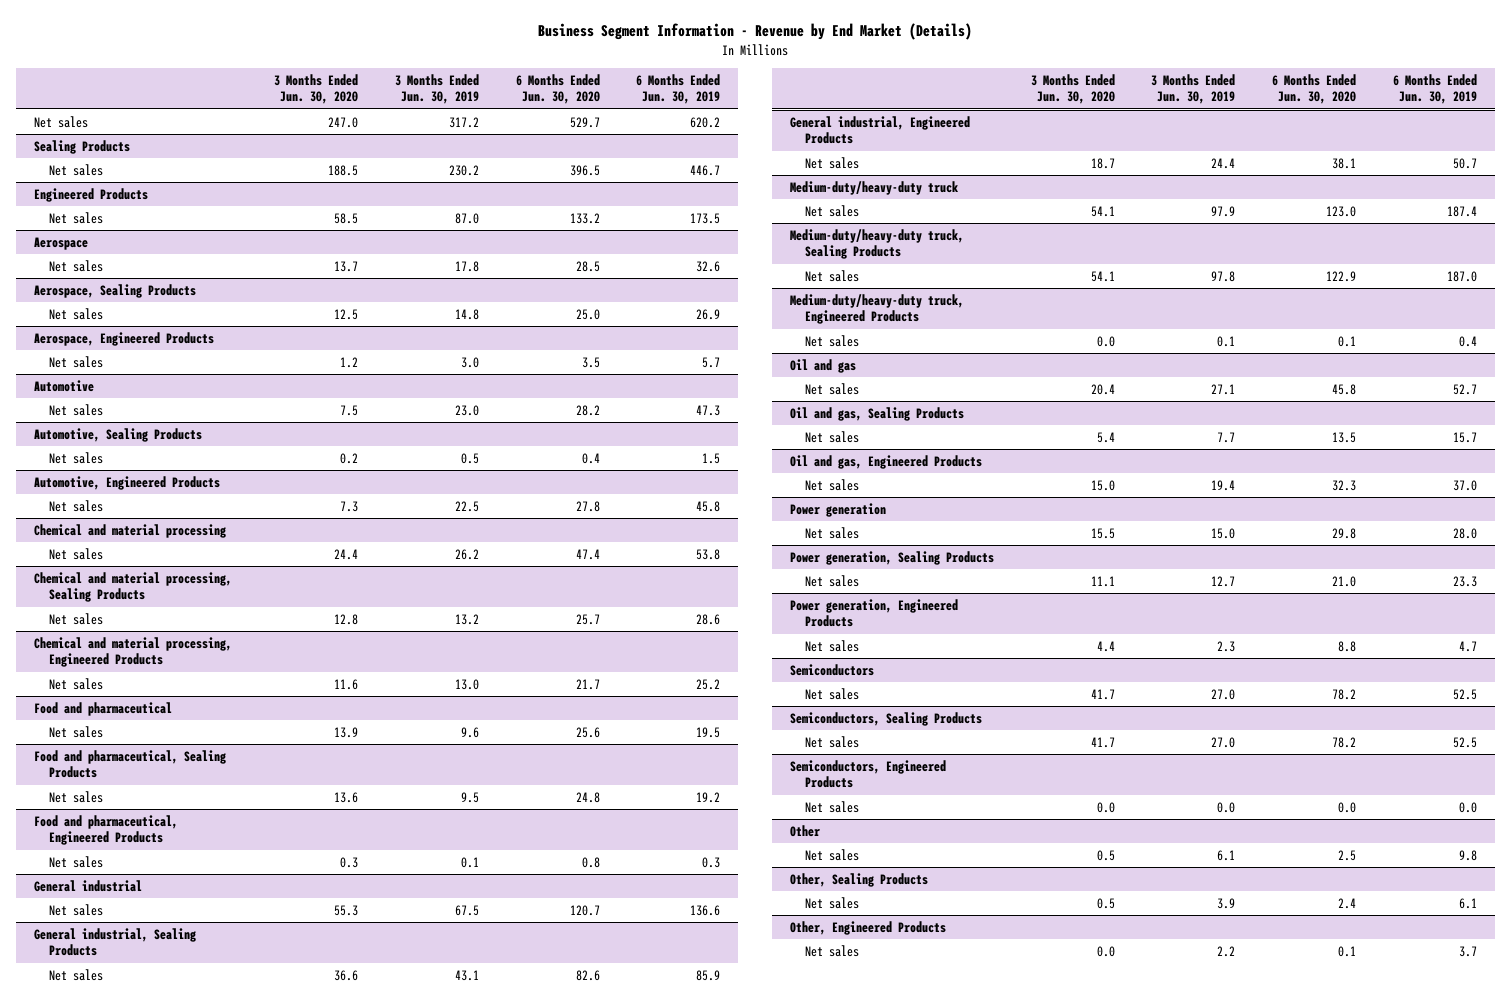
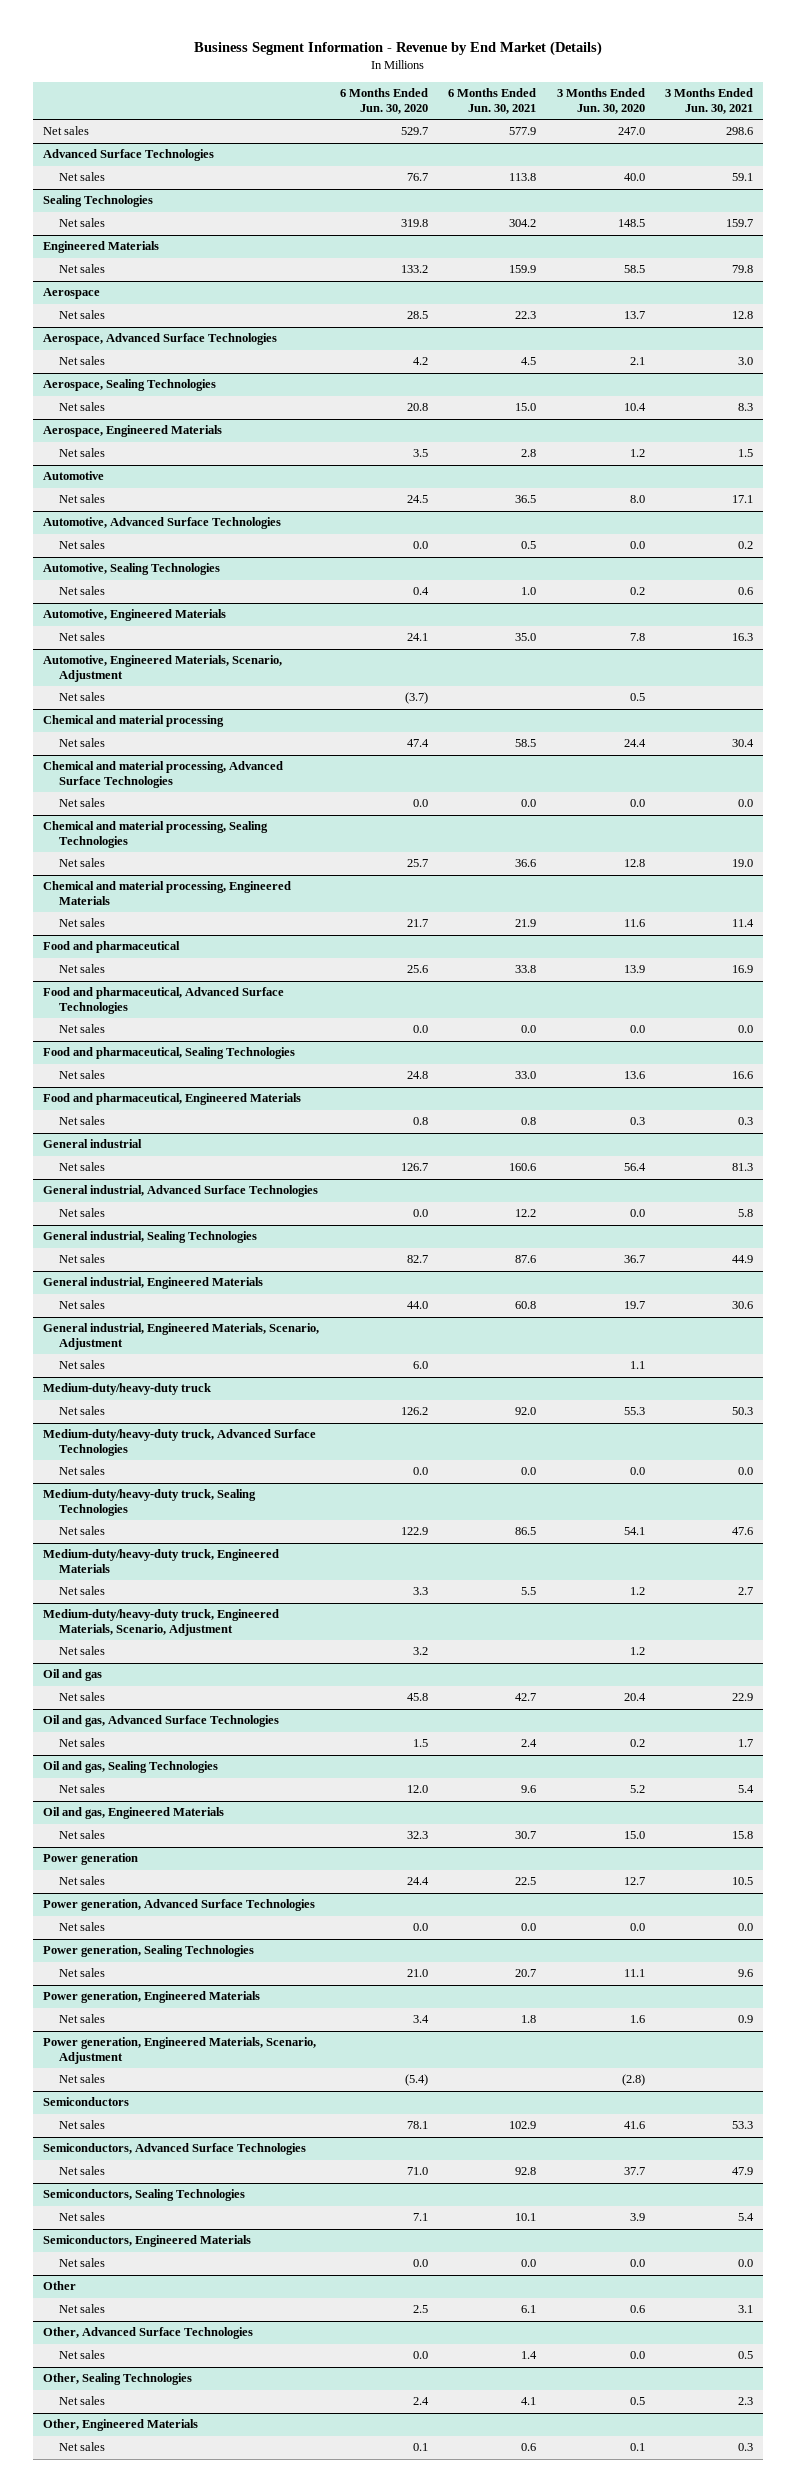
- | 3 Months Ended Jun. 30, 2020 | 3 Months Ended Jun. 30, 2019 | 6 Months Ended Jun. 30, 2020 | 6 Months Ended Jun. 30, 2019
+ | 6 Months Ended Jun. 30, 2020 | 6 Months Ended Jun. 30, 2021 | 3 Months Ended Jun. 30, 2020 | 3 Months Ended Jun. 30, 2021
- Sealing Products
- Net sales | 188.5 | 230.2 | 396.5 | 446.7
- Engineered Products
+ Advanced Surface Technologies
+ Net sales | 76.7 | 113.8 | 40.0 | 59.1
+ Sealing Technologies
+ Net sales | 319.8 | 304.2 | 148.5 | 159.7
+ Engineered Materials
- Aerospace, Sealing Products
- Net sales | 12.5 | 14.8 | 25.0 | 26.9
- Aerospace, Engineered Products
+ Aerospace, Advanced Surface Technologies
+ Net sales | 4.2 | 4.5 | 2.1 | 3.0
+ Aerospace, Sealing Technologies
+ Net sales | 20.8 | 15.0 | 10.4 | 8.3
+ Aerospace, Engineered Materials
@ Automotive
- Net sales | 7.5 | 23.0 | 28.2 | 47.3
- Automotive, Sealing Products
@ Automotive
+ Net sales | 24.5 | 36.5 | 8.0 | 17.1
+ Automotive, Advanced Surface Technologies
+ Net sales | 0.0 | 0.5 | 0.0 | 0.2
+ Automotive, Sealing Technologies
- Automotive, Engineered Products
- Net sales | 7.3 | 22.5 | 27.8 | 45.8
+ Automotive, Engineered Materials
+ Net sales | 24.1 | 35.0 | 7.8 | 16.3
+ Automotive, Engineered Materials, Scenario, Adjustment
+ Net sales | (3.7) | | 0.5 |
- Chemical and material processing, Sealing Products
+ Chemical and material processing, Advanced Surface Technologies
+ Net sales | 0.0 | 0.0 | 0.0 | 0.0
+ Chemical and material processing, Sealing Technologies
- Chemical and material processing, Engineered Products
+ Chemical and material processing, Engineered Materials
- Food and pharmaceutical, Sealing Products
+ Food and pharmaceutical, Advanced Surface Technologies
+ Net sales | 0.0 | 0.0 | 0.0 | 0.0
+ Food and pharmaceutical, Sealing Technologies
- Food and pharmaceutical, Engineered Products
+ Food and pharmaceutical, Engineered Materials
@ General industrial
- Net sales | 55.3 | 67.5 | 120.7 | 136.6
- General industrial, Sealing Products
- Net sales | 36.6 | 43.1 | 82.6 | 85.9
- General industrial, Engineered Products
- Net sales | 18.7 | 24.4 | 38.1 | 50.7
@ General industrial
+ Net sales | 126.7 | 160.6 | 56.4 | 81.3
+ General industrial, Advanced Surface Technologies
+ Net sales | 0.0 | 12.2 | 0.0 | 5.8
+ General industrial, Sealing Technologies
+ Net sales | 82.7 | 87.6 | 36.7 | 44.9
+ General industrial, Engineered Materials
+ Net sales | 44.0 | 60.8 | 19.7 | 30.6
+ General industrial, Engineered Materials, Scenario, Adjustment
+ Net sales | 6.0 | | 1.1 |
@ Medium-duty/heavy-duty truck
- Net sales | 54.1 | 97.9 | 123.0 | 187.4
- Medium-duty/heavy-duty truck, Sealing Products
@ Medium-duty/heavy-duty truck
+ Net sales | 126.2 | 92.0 | 55.3 | 50.3
+ Medium-duty/heavy-duty truck, Advanced Surface Technologies
+ Net sales | 0.0 | 0.0 | 0.0 | 0.0
+ Medium-duty/heavy-duty truck, Sealing Technologies
- Medium-duty/heavy-duty truck, Engineered Products
- Net sales | 0.0 | 0.1 | 0.1 | 0.4
+ Medium-duty/heavy-duty truck, Engineered Materials
+ Net sales | 3.3 | 5.5 | 1.2 | 2.7
+ Medium-duty/heavy-duty truck, Engineered Materials, Scenario, Adjustment
+ Net sales | 3.2 | | 1.2 |
- Oil and gas, Sealing Products
- Net sales | 5.4 | 7.7 | 13.5 | 15.7
- Oil and gas, Engineered Products
+ Oil and gas, Advanced Surface Technologies
+ Net sales | 1.5 | 2.4 | 0.2 | 1.7
+ Oil and gas, Sealing Technologies
+ Net sales | 12.0 | 9.6 | 5.2 | 5.4
+ Oil and gas, Engineered Materials
@ Power generation
- Net sales | 15.5 | 15.0 | 29.8 | 28.0
- Power generation, Sealing Products
@ Power generation
+ Net sales | 24.4 | 22.5 | 12.7 | 10.5
+ Power generation, Advanced Surface Technologies
+ Net sales | 0.0 | 0.0 | 0.0 | 0.0
+ Power generation, Sealing Technologies
- Power generation, Engineered Products
- Net sales | 4.4 | 2.3 | 8.8 | 4.7
+ Power generation, Engineered Materials
+ Net sales | 3.4 | 1.8 | 1.6 | 0.9
+ Power generation, Engineered Materials, Scenario, Adjustment
+ Net sales | (5.4) | | (2.8) |
@ Semiconductors
- Net sales | 41.7 | 27.0 | 78.2 | 52.5
- Semiconductors, Sealing Products
- Net sales | 41.7 | 27.0 | 78.2 | 52.5
- Semiconductors, Engineered Products
@ Semiconductors
+ Net sales | 78.1 | 102.9 | 41.6 | 53.3
+ Semiconductors, Advanced Surface Technologies
+ Net sales | 71.0 | 92.8 | 37.7 | 47.9
+ Semiconductors, Sealing Technologies
+ Net sales | 7.1 | 10.1 | 3.9 | 5.4
+ Semiconductors, Engineered Materials
@ Other
- Net sales | 0.5 | 6.1 | 2.5 | 9.8
- Other, Sealing Products
@ Other
+ Net sales | 2.5 | 6.1 | 0.6 | 3.1
+ Other, Advanced Surface Technologies
+ Net sales | 0.0 | 1.4 | 0.0 | 0.5
+ Other, Sealing Technologies
- Other, Engineered Products
- Net sales | 0.0 | 2.2 | 0.1 | 3.7
+ Other, Engineered Materials
+ Net sales | 0.1 | 0.6 | 0.1 | 0.3

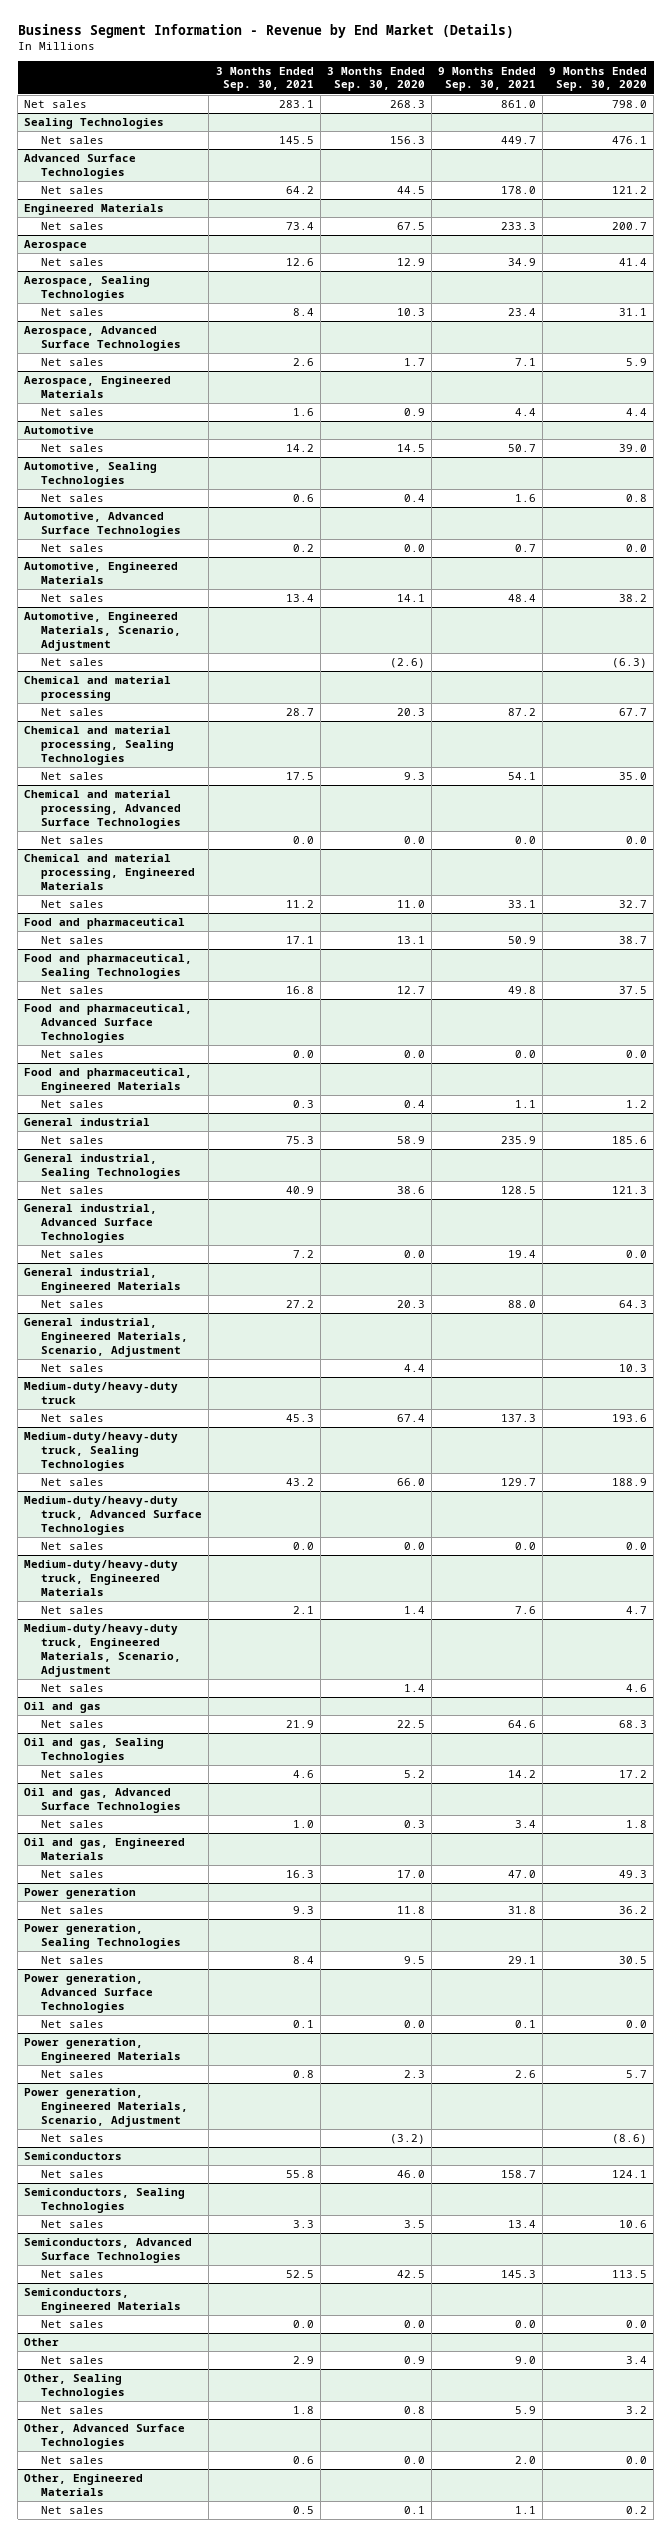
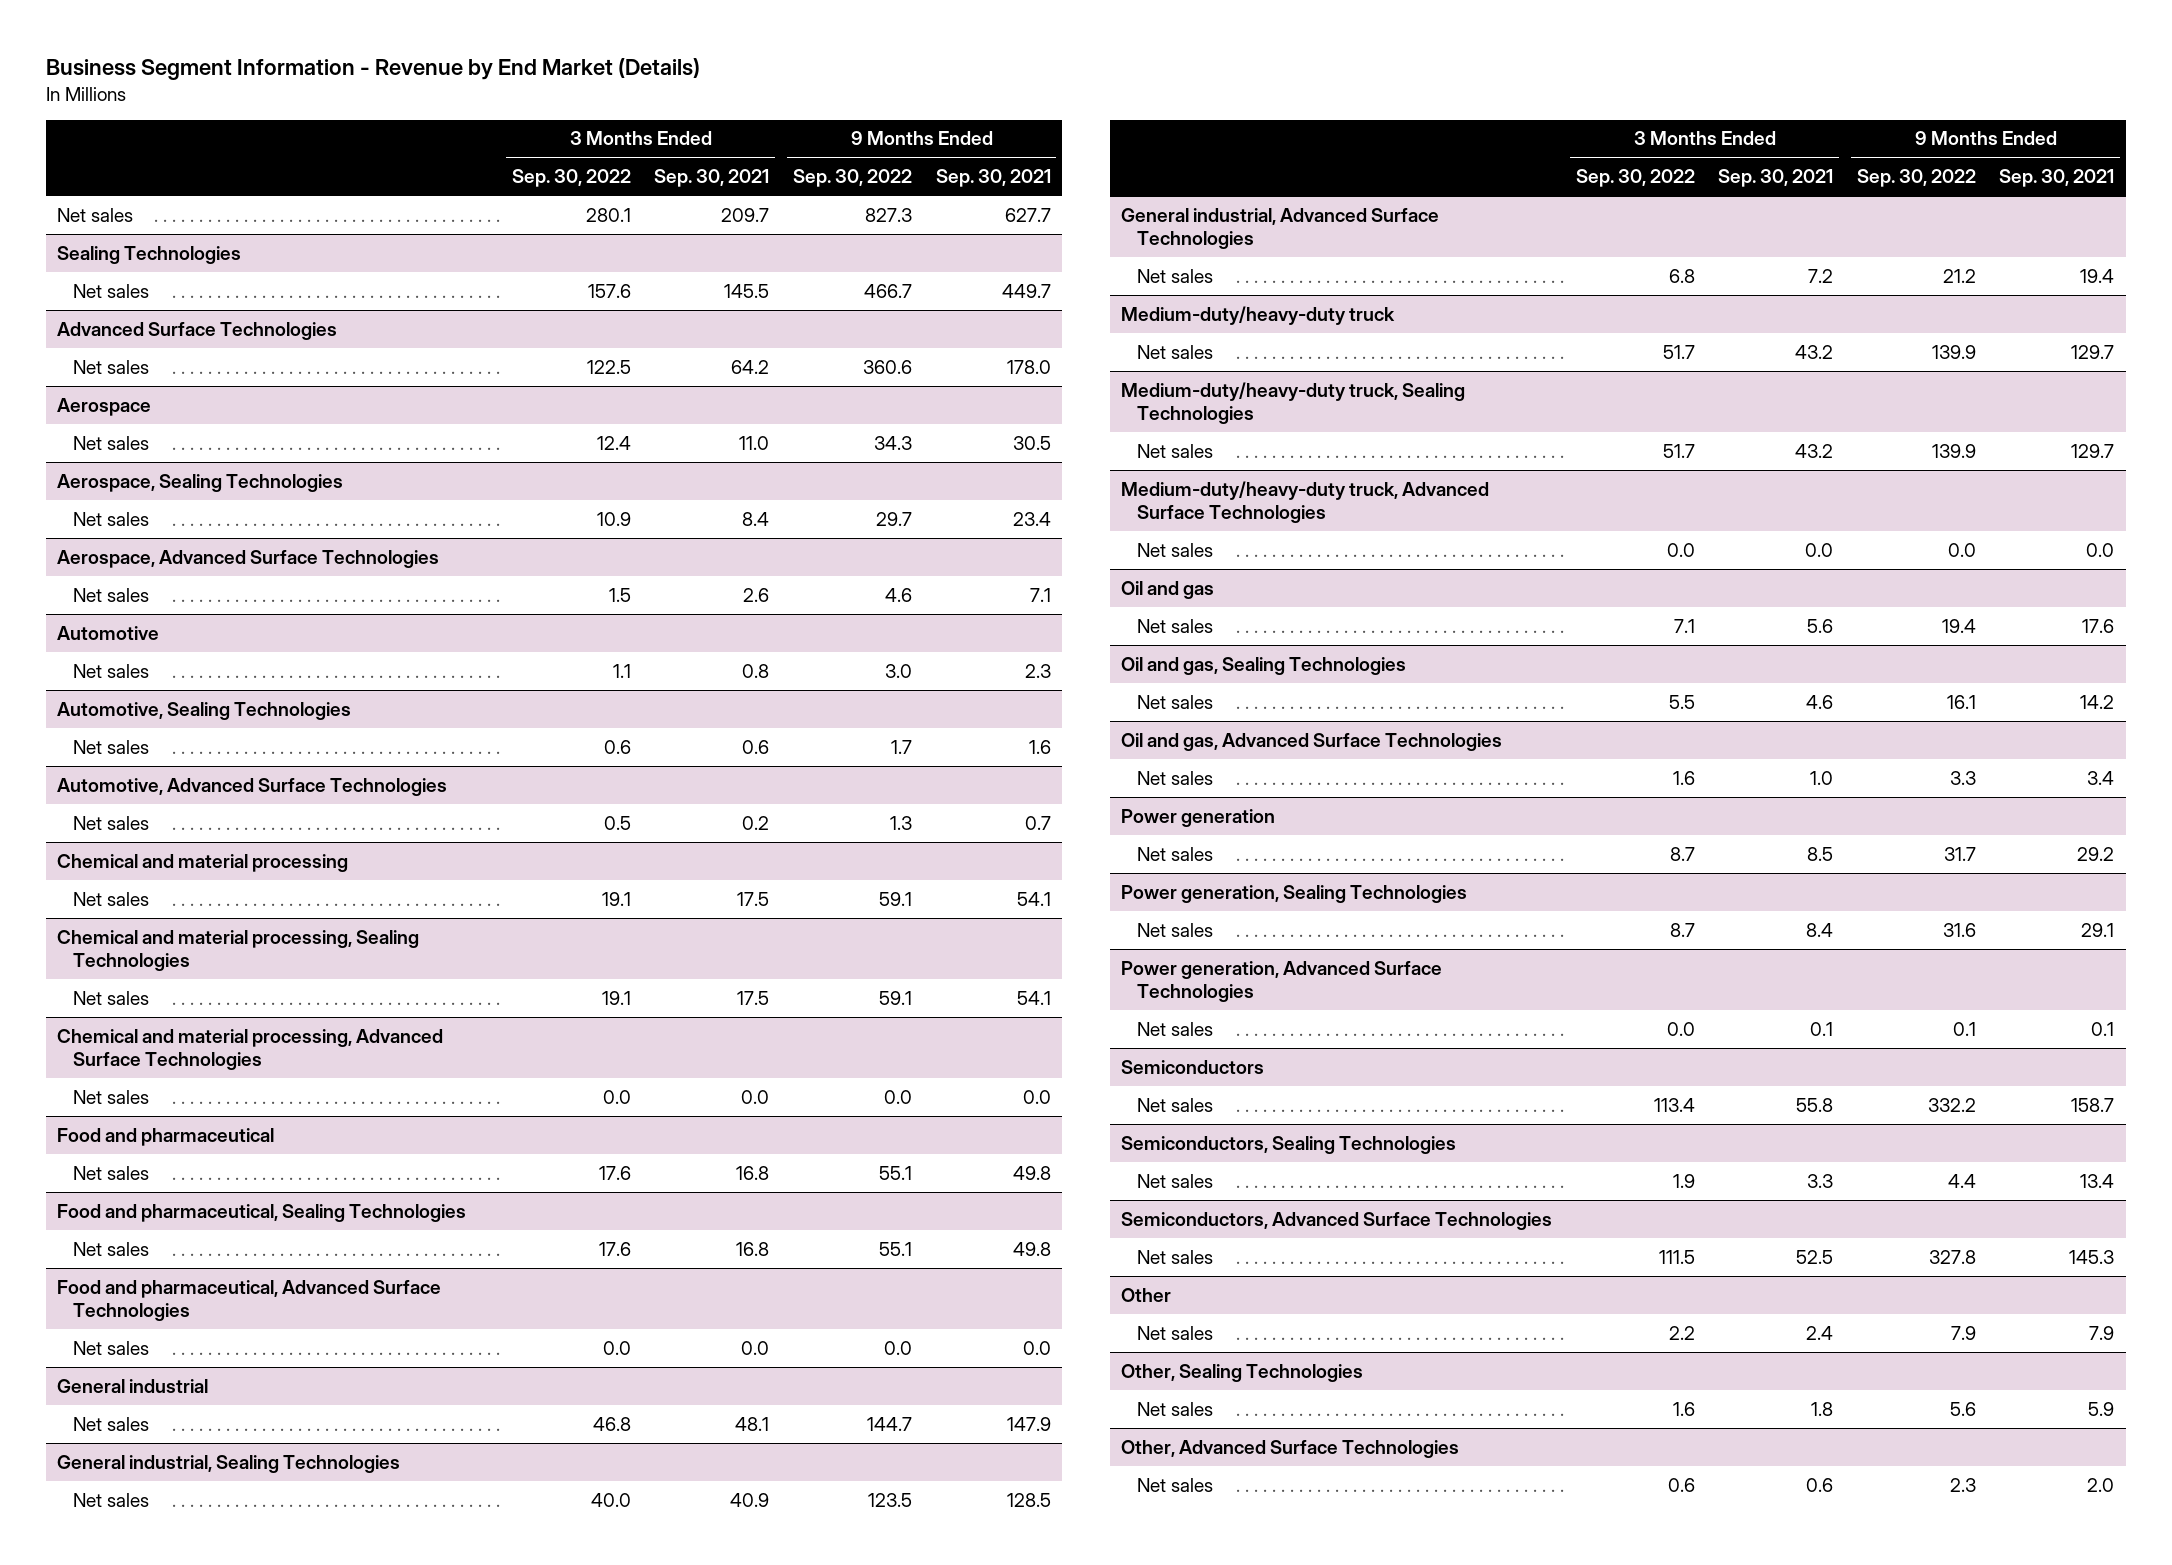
- | 3 Months Ended Sep. 30, 2021 | 3 Months Ended Sep. 30, 2020 | 9 Months Ended Sep. 30, 2021 | 9 Months Ended Sep. 30, 2020
+ | 3 Months Ended Sep. 30, 2022 | 3 Months Ended Sep. 30, 2021 | 9 Months Ended Sep. 30, 2022 | 9 Months Ended Sep. 30, 2021
- Net sales | 283.1 | 268.3 | 861.0 | 798.0
+ Net sales | 280.1 | 209.7 | 827.3 | 627.7
- Engineered Materials
- Net sales | 73.4 | 67.5 | 233.3 | 200.7
@ Aerospace
- Net sales | 12.6 | 12.9 | 34.9 | 41.4
+ Net sales | 12.4 | 11.0 | 34.3 | 30.5
- Aerospace, Engineered Materials
- Net sales | 1.6 | 0.9 | 4.4 | 4.4
@ Automotive
- Net sales | 14.2 | 14.5 | 50.7 | 39.0
+ Net sales | 1.1 | 0.8 | 3.0 | 2.3
- Automotive, Engineered Materials
- Net sales | 13.4 | 14.1 | 48.4 | 38.2
- Automotive, Engineered Materials, Scenario, Adjustment
- Net sales | | (2.6) | | (6.3)
@ Chemical and material processing
- Net sales | 28.7 | 20.3 | 87.2 | 67.7
+ Net sales | 19.1 | 17.5 | 59.1 | 54.1
- Chemical and material processing, Engineered Materials
- Net sales | 11.2 | 11.0 | 33.1 | 32.7
@ Food and pharmaceutical
- Net sales | 17.1 | 13.1 | 50.9 | 38.7
+ Net sales | 17.6 | 16.8 | 55.1 | 49.8
- Food and pharmaceutical, Engineered Materials
- Net sales | 0.3 | 0.4 | 1.1 | 1.2
@ General industrial
- Net sales | 75.3 | 58.9 | 235.9 | 185.6
+ Net sales | 46.8 | 48.1 | 144.7 | 147.9
- General industrial, Engineered Materials
- Net sales | 27.2 | 20.3 | 88.0 | 64.3
- General industrial, Engineered Materials, Scenario, Adjustment
- Net sales | | 4.4 | | 10.3
@ Medium-duty/heavy-duty truck
- Net sales | 45.3 | 67.4 | 137.3 | 193.6
+ Net sales | 51.7 | 43.2 | 139.9 | 129.7
- Medium-duty/heavy-duty truck, Engineered Materials
- Net sales | 2.1 | 1.4 | 7.6 | 4.7
- Medium-duty/heavy-duty truck, Engineered Materials, Scenario, Adjustment
- Net sales | | 1.4 | | 4.6
@ Oil and gas
- Net sales | 21.9 | 22.5 | 64.6 | 68.3
+ Net sales | 7.1 | 5.6 | 19.4 | 17.6
- Oil and gas, Engineered Materials
- Net sales | 16.3 | 17.0 | 47.0 | 49.3
@ Power generation
- Net sales | 9.3 | 11.8 | 31.8 | 36.2
+ Net sales | 8.7 | 8.5 | 31.7 | 29.2
- Power generation, Engineered Materials
- Net sales | 0.8 | 2.3 | 2.6 | 5.7
- Power generation, Engineered Materials, Scenario, Adjustment
- Net sales | | (3.2) | | (8.6)
- Semiconductors, Engineered Materials
- Net sales | 0.0 | 0.0 | 0.0 | 0.0
@ Other
- Net sales | 2.9 | 0.9 | 9.0 | 3.4
+ Net sales | 2.2 | 2.4 | 7.9 | 7.9
- Other, Engineered Materials
- Net sales | 0.5 | 0.1 | 1.1 | 0.2

